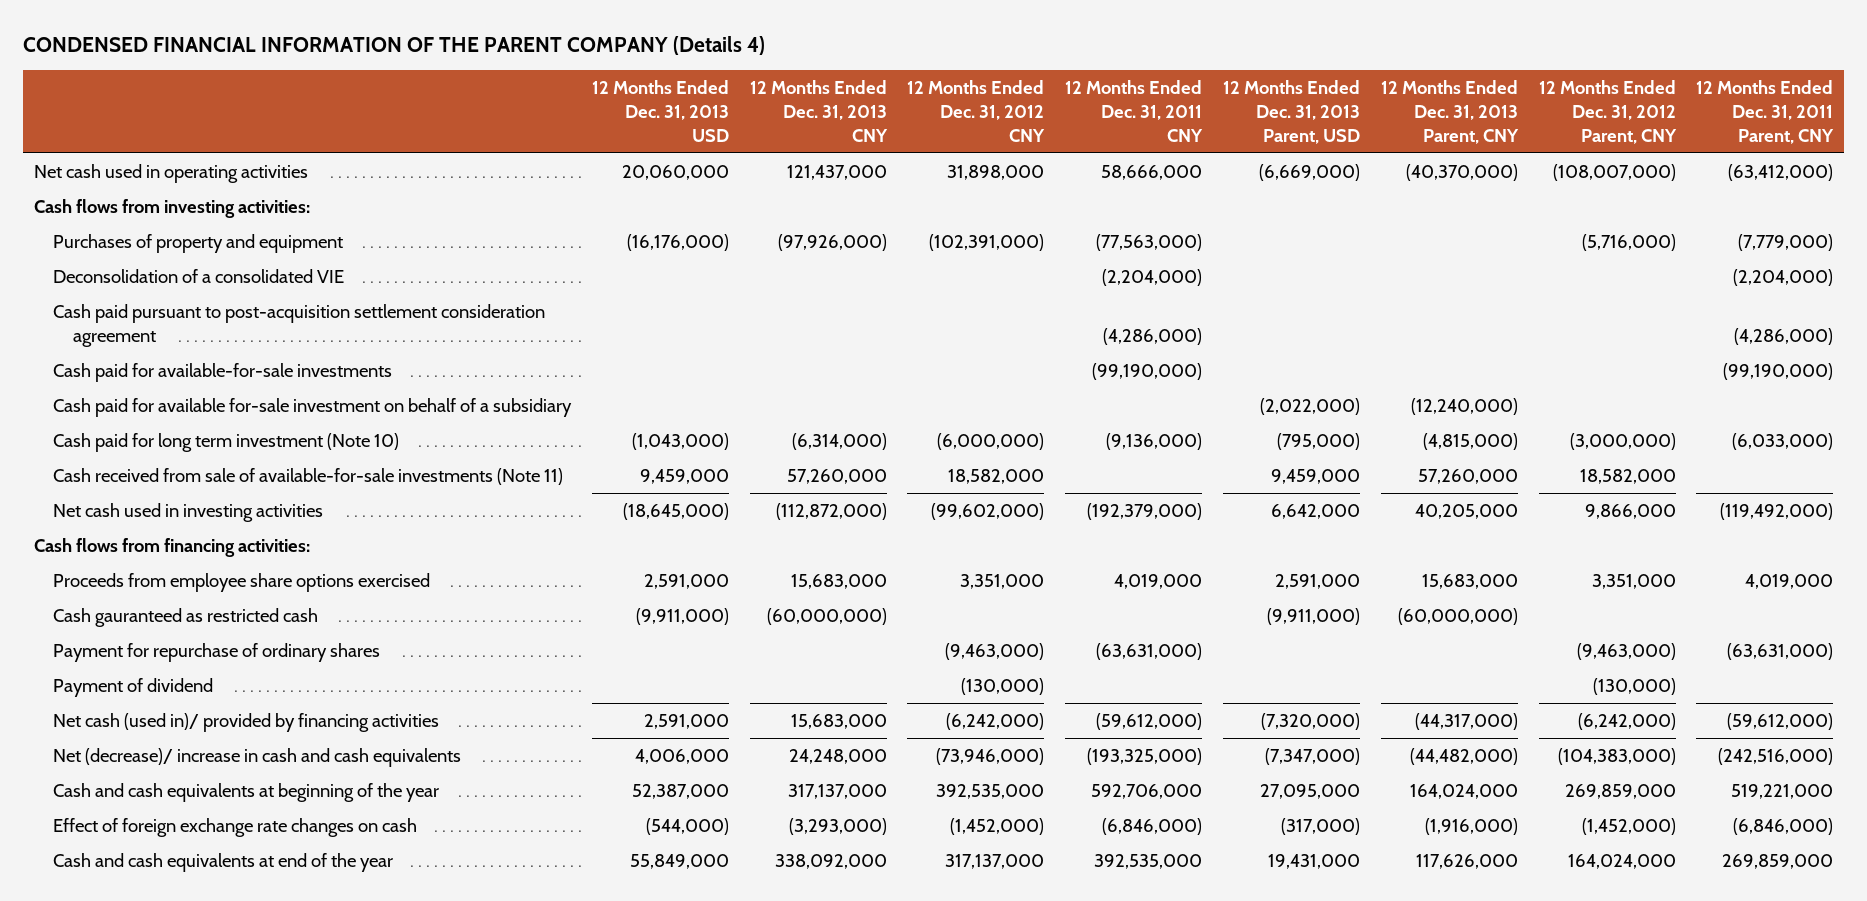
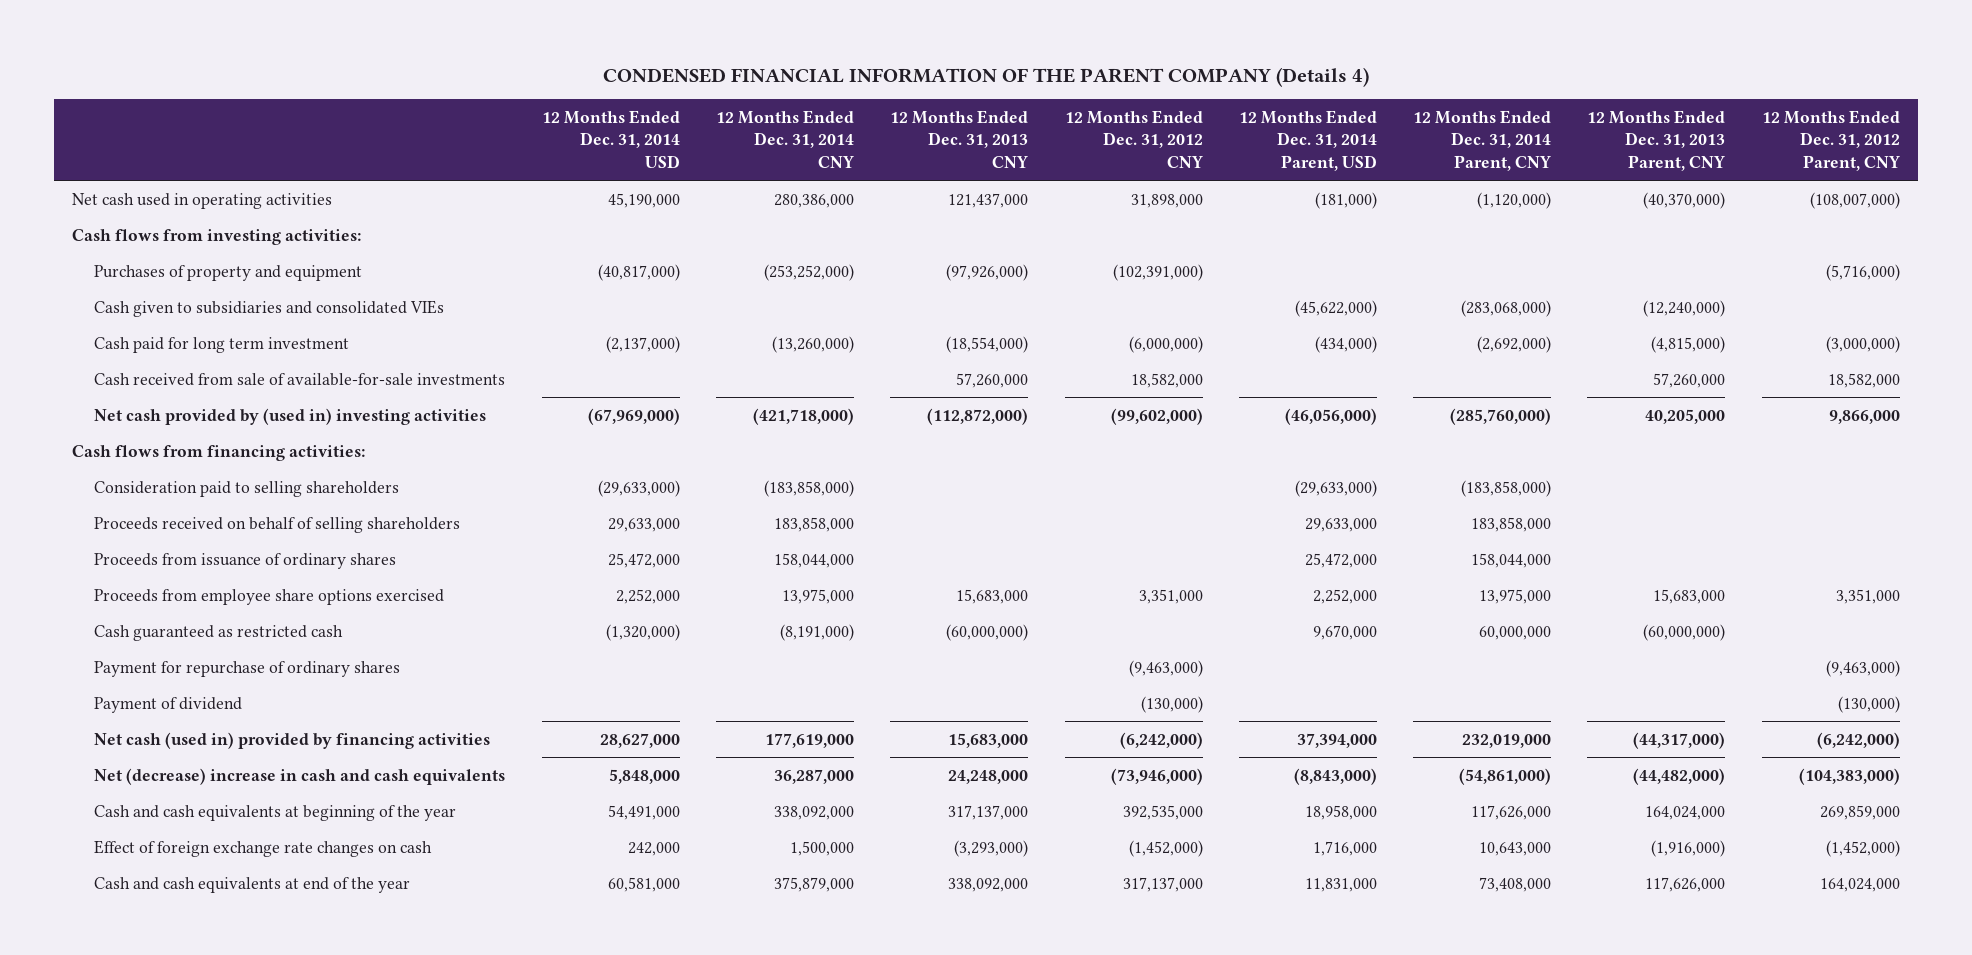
- | 12 Months Ended Dec. 31, 2013 USD | 12 Months Ended Dec. 31, 2013 CNY | 12 Months Ended Dec. 31, 2012 CNY | 12 Months Ended Dec. 31, 2011 CNY | 12 Months Ended Dec. 31, 2013 Parent, USD | 12 Months Ended Dec. 31, 2013 Parent, CNY | 12 Months Ended Dec. 31, 2012 Parent, CNY | 12 Months Ended Dec. 31, 2011 Parent, CNY
+ | 12 Months Ended Dec. 31, 2014 USD | 12 Months Ended Dec. 31, 2014 CNY | 12 Months Ended Dec. 31, 2013 CNY | 12 Months Ended Dec. 31, 2012 CNY | 12 Months Ended Dec. 31, 2014 Parent, USD | 12 Months Ended Dec. 31, 2014 Parent, CNY | 12 Months Ended Dec. 31, 2013 Parent, CNY | 12 Months Ended Dec. 31, 2012 Parent, CNY
- Deconsolidation of a consolidated VIE | | | | (2,204,000) | | | | (2,204,000)
- Cash paid pursuant to post-acquisition settlement consideration agreement | | | | (4,286,000) | | | | (4,286,000)
- Cash paid for available-for-sale investments | | | | (99,190,000) | | | | (99,190,000)
- Cash paid for available for-sale investment on behalf of a subsidiary | | | | | (2,022,000) | (12,240,000) | |
- Cash paid for long term investment (Note 10) | (1,043,000) | (6,314,000) | (6,000,000) | (9,136,000) | (795,000) | (4,815,000) | (3,000,000) | (6,033,000)
- Cash received from sale of available-for-sale investments (Note 11) | 9,459,000 | 57,260,000 | 18,582,000 | | 9,459,000 | 57,260,000 | 18,582,000 |
- Net cash used in investing activities | (18,645,000) | (112,872,000) | (99,602,000) | (192,379,000) | 6,642,000 | 40,205,000 | 9,866,000 | (119,492,000)
+ Cash given to subsidiaries and consolidated VIEs | | | | | (45,622,000) | (283,068,000) | (12,240,000) |
+ Cash paid for long term investment | (2,137,000) | (13,260,000) | (18,554,000) | (6,000,000) | (434,000) | (2,692,000) | (4,815,000) | (3,000,000)
+ Cash received from sale of available-for-sale investments | | | 57,260,000 | 18,582,000 | | | 57,260,000 | 18,582,000
+ Net cash provided by (used in) investing activities | (67,969,000) | (421,718,000) | (112,872,000) | (99,602,000) | (46,056,000) | (285,760,000) | 40,205,000 | 9,866,000
+ Consideration paid to selling shareholders | (29,633,000) | (183,858,000) | | | (29,633,000) | (183,858,000) | |
+ Proceeds received on behalf of selling shareholders | 29,633,000 | 183,858,000 | | | 29,633,000 | 183,858,000 | |
+ Proceeds from issuance of ordinary shares | 25,472,000 | 158,044,000 | | | 25,472,000 | 158,044,000 | |
- Cash gauranteed as restricted cash | (9,911,000) | (60,000,000) | | | (9,911,000) | (60,000,000) | |
+ Cash guaranteed as restricted cash | (1,320,000) | (8,191,000) | (60,000,000) | | 9,670,000 | 60,000,000 | (60,000,000) |
- Net cash (used in)/ provided by financing activities | 2,591,000 | 15,683,000 | (6,242,000) | (59,612,000) | (7,320,000) | (44,317,000) | (6,242,000) | (59,612,000)
- Net (decrease)/ increase in cash and cash equivalents | 4,006,000 | 24,248,000 | (73,946,000) | (193,325,000) | (7,347,000) | (44,482,000) | (104,383,000) | (242,516,000)
+ Net cash (used in) provided by financing activities | 28,627,000 | 177,619,000 | 15,683,000 | (6,242,000) | 37,394,000 | 232,019,000 | (44,317,000) | (6,242,000)
+ Net (decrease) increase in cash and cash equivalents | 5,848,000 | 36,287,000 | 24,248,000 | (73,946,000) | (8,843,000) | (54,861,000) | (44,482,000) | (104,383,000)

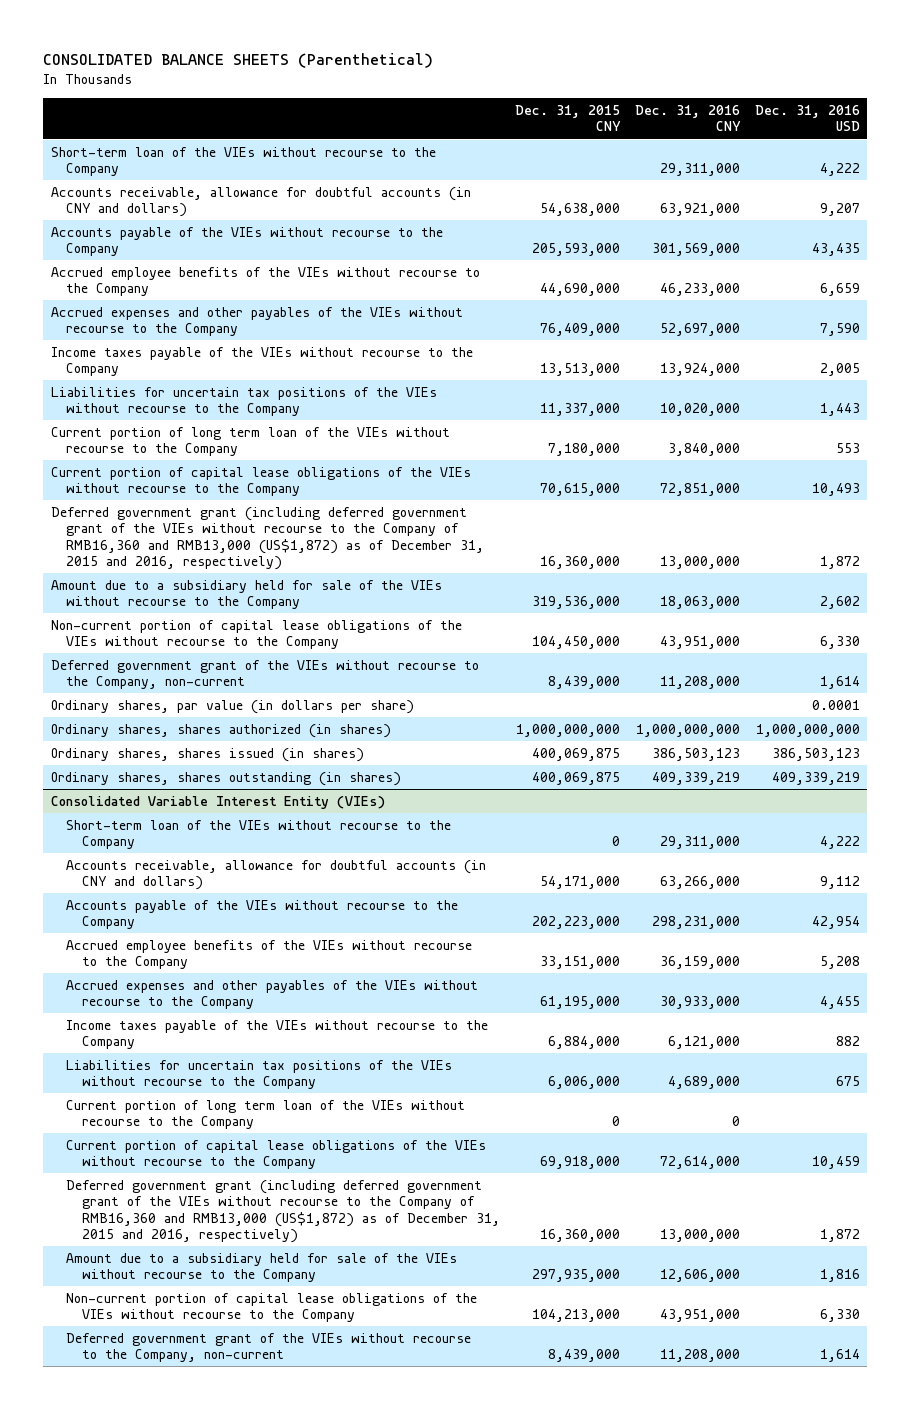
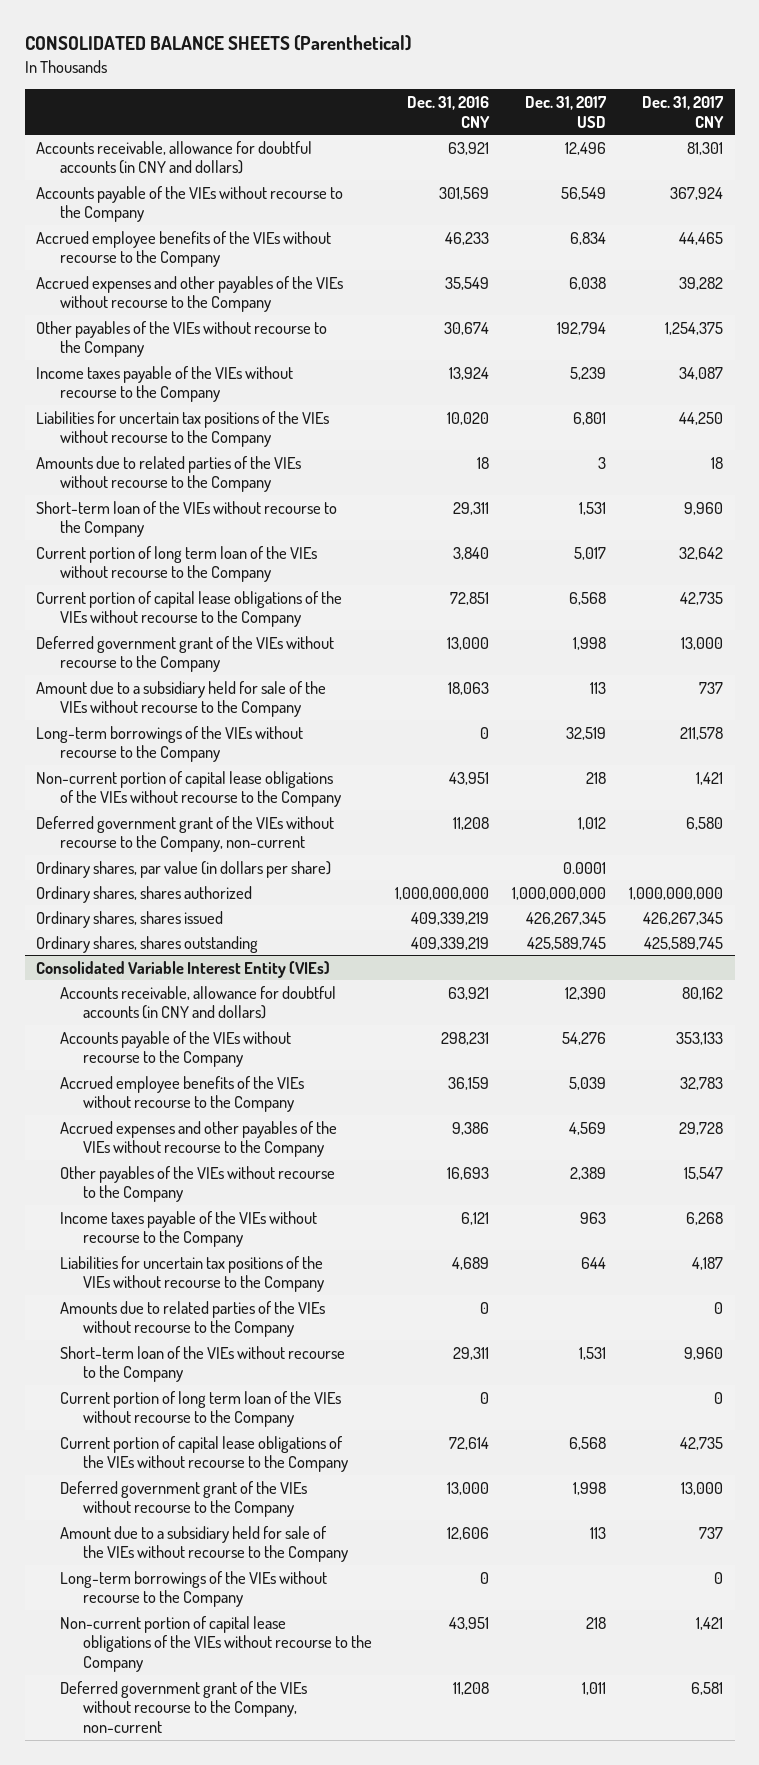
- | Dec. 31, 2015 CNY | Dec. 31, 2016 CNY | Dec. 31, 2016 USD
+ | Dec. 31, 2016 CNY | Dec. 31, 2017 USD | Dec. 31, 2017 CNY
- Short-term loan of the VIEs without recourse to the Company | | 29,311,000 | 4,222
- Accounts receivable, allowance for doubtful accounts (in CNY and dollars) | 54,638,000 | 63,921,000 | 9,207
- Accounts payable of the VIEs without recourse to the Company | 205,593,000 | 301,569,000 | 43,435
- Accrued employee benefits of the VIEs without recourse to the Company | 44,690,000 | 46,233,000 | 6,659
- Accrued expenses and other payables of the VIEs without recourse to the Company | 76,409,000 | 52,697,000 | 7,590
- Income taxes payable of the VIEs without recourse to the Company | 13,513,000 | 13,924,000 | 2,005
- Liabilities for uncertain tax positions of the VIEs without recourse to the Company | 11,337,000 | 10,020,000 | 1,443
- Current portion of long term loan of the VIEs without recourse to the Company | 7,180,000 | 3,840,000 | 553
- Current portion of capital lease obligations of the VIEs without recourse to the Company | 70,615,000 | 72,851,000 | 10,493
- Deferred government grant (including deferred government grant of the VIEs without recourse to the Company of RMB16,360 and RMB13,000 (US$1,872) as of December 31, 2015 and 2016, respectively) | 16,360,000 | 13,000,000 | 1,872
- Amount due to a subsidiary held for sale of the VIEs without recourse to the Company | 319,536,000 | 18,063,000 | 2,602
- Non-current portion of capital lease obligations of the VIEs without recourse to the Company | 104,450,000 | 43,951,000 | 6,330
- Deferred government grant of the VIEs without recourse to the Company, non-current | 8,439,000 | 11,208,000 | 1,614
+ Accounts receivable, allowance for doubtful accounts (in CNY and dollars) | 63,921 | 12,496 | 81,301
+ Accounts payable of the VIEs without recourse to the Company | 301,569 | 56,549 | 367,924
+ Accrued employee benefits of the VIEs without recourse to the Company | 46,233 | 6,834 | 44,465
+ Accrued expenses and other payables of the VIEs without recourse to the Company | 35,549 | 6,038 | 39,282
+ Other payables of the VIEs without recourse to the Company | 30,674 | 192,794 | 1,254,375
+ Income taxes payable of the VIEs without recourse to the Company | 13,924 | 5,239 | 34,087
+ Liabilities for uncertain tax positions of the VIEs without recourse to the Company | 10,020 | 6,801 | 44,250
+ Amounts due to related parties of the VIEs without recourse to the Company | 18 | 3 | 18
+ Short-term loan of the VIEs without recourse to the Company | 29,311 | 1,531 | 9,960
+ Current portion of long term loan of the VIEs without recourse to the Company | 3,840 | 5,017 | 32,642
+ Current portion of capital lease obligations of the VIEs without recourse to the Company | 72,851 | 6,568 | 42,735
+ Deferred government grant of the VIEs without recourse to the Company | 13,000 | 1,998 | 13,000
+ Amount due to a subsidiary held for sale of the VIEs without recourse to the Company | 18,063 | 113 | 737
+ Long-term borrowings of the VIEs without recourse to the Company | 0 | 32,519 | 211,578
+ Non-current portion of capital lease obligations of the VIEs without recourse to the Company | 43,951 | 218 | 1,421
+ Deferred government grant of the VIEs without recourse to the Company, non-current | 11,208 | 1,012 | 6,580
- Ordinary shares, shares authorized (in shares) | 1,000,000,000 | 1,000,000,000 | 1,000,000,000
- Ordinary shares, shares issued (in shares) | 400,069,875 | 386,503,123 | 386,503,123
- Ordinary shares, shares outstanding (in shares) | 400,069,875 | 409,339,219 | 409,339,219
+ Ordinary shares, shares authorized | 1,000,000,000 | 1,000,000,000 | 1,000,000,000
+ Ordinary shares, shares issued | 409,339,219 | 426,267,345 | 426,267,345
+ Ordinary shares, shares outstanding | 409,339,219 | 425,589,745 | 425,589,745
@ Consolidated Variable Interest Entity (VIEs)
- Short-term loan of the VIEs without recourse to the Company | 0 | 29,311,000 | 4,222
- Accounts receivable, allowance for doubtful accounts (in CNY and dollars) | 54,171,000 | 63,266,000 | 9,112
- Accounts payable of the VIEs without recourse to the Company | 202,223,000 | 298,231,000 | 42,954
- Accrued employee benefits of the VIEs without recourse to the Company | 33,151,000 | 36,159,000 | 5,208
- Accrued expenses and other payables of the VIEs without recourse to the Company | 61,195,000 | 30,933,000 | 4,455
- Income taxes payable of the VIEs without recourse to the Company | 6,884,000 | 6,121,000 | 882
- Liabilities for uncertain tax positions of the VIEs without recourse to the Company | 6,006,000 | 4,689,000 | 675
+ Accounts receivable, allowance for doubtful accounts (in CNY and dollars) | 63,921 | 12,390 | 80,162
+ Accounts payable of the VIEs without recourse to the Company | 298,231 | 54,276 | 353,133
+ Accrued employee benefits of the VIEs without recourse to the Company | 36,159 | 5,039 | 32,783
+ Accrued expenses and other payables of the VIEs without recourse to the Company | 9,386 | 4,569 | 29,728
+ Other payables of the VIEs without recourse to the Company | 16,693 | 2,389 | 15,547
+ Income taxes payable of the VIEs without recourse to the Company | 6,121 | 963 | 6,268
+ Liabilities for uncertain tax positions of the VIEs without recourse to the Company | 4,689 | 644 | 4,187
+ Amounts due to related parties of the VIEs without recourse to the Company | 0 | | 0
+ Short-term loan of the VIEs without recourse to the Company | 29,311 | 1,531 | 9,960
- Current portion of capital lease obligations of the VIEs without recourse to the Company | 69,918,000 | 72,614,000 | 10,459
- Deferred government grant (including deferred government grant of the VIEs without recourse to the Company of RMB16,360 and RMB13,000 (US$1,872) as of December 31, 2015 and 2016, respectively) | 16,360,000 | 13,000,000 | 1,872
- Amount due to a subsidiary held for sale of the VIEs without recourse to the Company | 297,935,000 | 12,606,000 | 1,816
- Non-current portion of capital lease obligations of the VIEs without recourse to the Company | 104,213,000 | 43,951,000 | 6,330
- Deferred government grant of the VIEs without recourse to the Company, non-current | 8,439,000 | 11,208,000 | 1,614
+ Current portion of capital lease obligations of the VIEs without recourse to the Company | 72,614 | 6,568 | 42,735
+ Deferred government grant of the VIEs without recourse to the Company | 13,000 | 1,998 | 13,000
+ Amount due to a subsidiary held for sale of the VIEs without recourse to the Company | 12,606 | 113 | 737
+ Long-term borrowings of the VIEs without recourse to the Company | 0 | | 0
+ Non-current portion of capital lease obligations of the VIEs without recourse to the Company | 43,951 | 218 | 1,421
+ Deferred government grant of the VIEs without recourse to the Company, non-current | 11,208 | 1,011 | 6,581

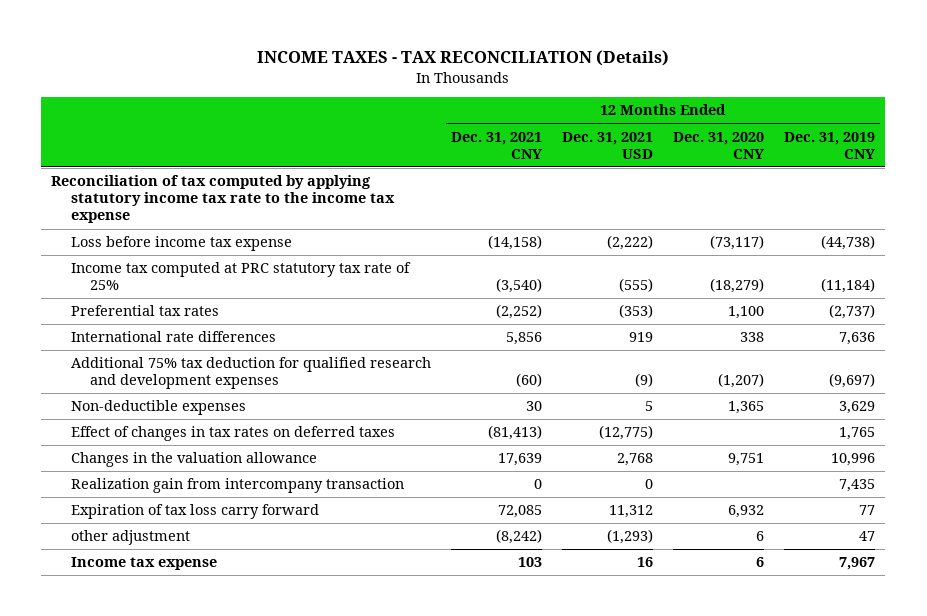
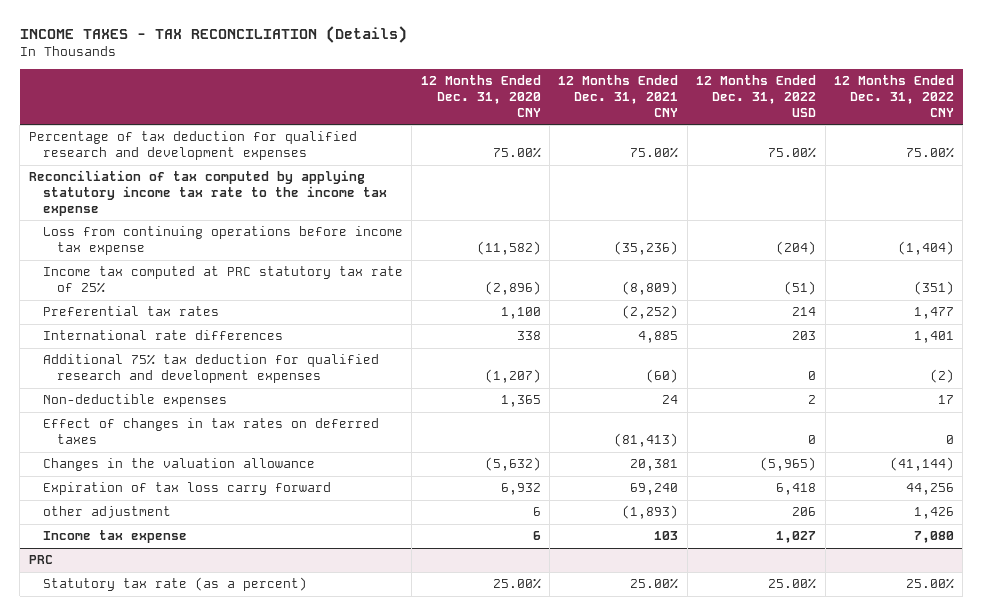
- | 12 Months Ended Dec. 31, 2021 CNY | 12 Months Ended Dec. 31, 2021 USD | 12 Months Ended Dec. 31, 2020 CNY | 12 Months Ended Dec. 31, 2019 CNY
+ | 12 Months Ended Dec. 31, 2020 CNY | 12 Months Ended Dec. 31, 2021 CNY | 12 Months Ended Dec. 31, 2022 USD | 12 Months Ended Dec. 31, 2022 CNY
+ Percentage of tax deduction for qualified research and development expenses | 75.00% | 75.00% | 75.00% | 75.00%
- Loss before income tax expense | (14,158) | (2,222) | (73,117) | (44,738)
- Income tax computed at PRC statutory tax rate of 25% | (3,540) | (555) | (18,279) | (11,184)
+ Loss from continuing operations before income tax expense | (11,582) | (35,236) | (204) | (1,404)
+ Income tax computed at PRC statutory tax rate of 25% | (2,896) | (8,809) | (51) | (351)
- International rate differences | 5,856 | 919 | 338 | 7,636
+ International rate differences | 338 | 4,885 | 203 | 1,401
- Non-deductible expenses | 30 | 5 | 1,365 | 3,629
+ Non-deductible expenses | 1,365 | 24 | 2 | 17
- Changes in the valuation allowance | 17,639 | 2,768 | 9,751 | 10,996
- Realization gain from intercompany transaction | 0 | 0 | | 7,435
- Expiration of tax loss carry forward | 72,085 | 11,312 | 6,932 | 77
- other adjustment | (8,242) | (1,293) | 6 | 47
+ Changes in the valuation allowance | (5,632) | 20,381 | (5,965) | (41,144)
+ Expiration of tax loss carry forward | 6,932 | 69,240 | 6,418 | 44,256
+ other adjustment | 6 | (1,893) | 206 | 1,426
+ PRC
+ Statutory tax rate (as a percent) | 25.00% | 25.00% | 25.00% | 25.00%

